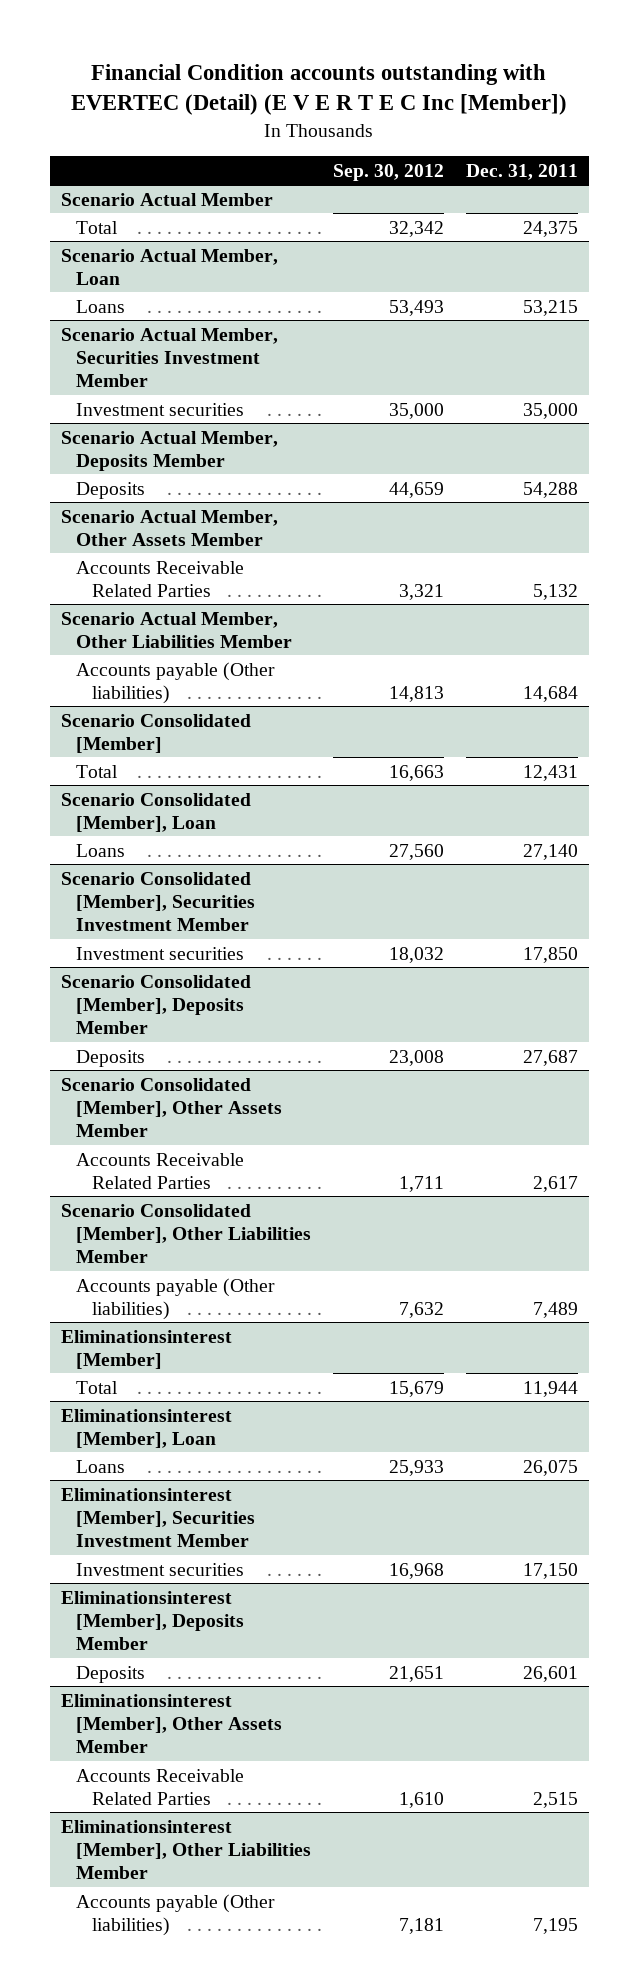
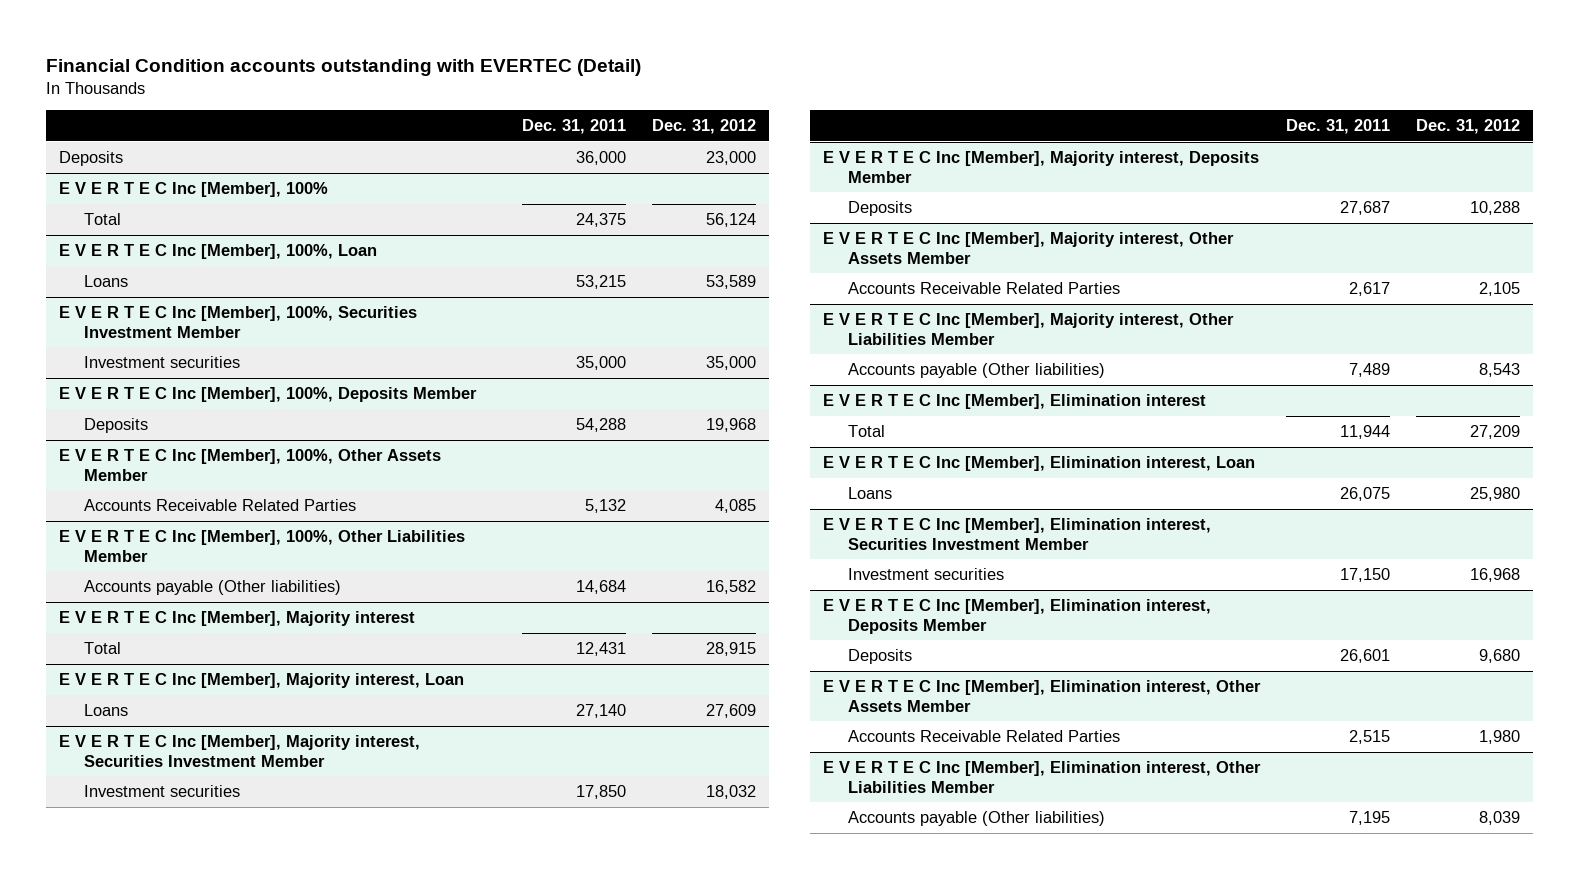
- Financial Condition accounts outstanding with EVERTEC (Detail) (E V E R T E C Inc [Member])
+ Financial Condition accounts outstanding with EVERTEC (Detail)
- | Sep. 30, 2012 | Dec. 31, 2011
+ | Dec. 31, 2011 | Dec. 31, 2012
- Scenario Actual Member
+ Deposits | 36,000 | 23,000
+ E V E R T E C Inc [Member], 100%
- Scenario Actual Member, Loan
+ E V E R T E C Inc [Member], 100%, Loan
- Scenario Actual Member, Securities Investment Member
+ E V E R T E C Inc [Member], 100%, Securities Investment Member
- Scenario Actual Member, Deposits Member
+ E V E R T E C Inc [Member], 100%, Deposits Member
- Scenario Actual Member, Other Assets Member
+ E V E R T E C Inc [Member], 100%, Other Assets Member
- Scenario Actual Member, Other Liabilities Member
+ E V E R T E C Inc [Member], 100%, Other Liabilities Member
- Scenario Consolidated [Member]
+ E V E R T E C Inc [Member], Majority interest
- Scenario Consolidated [Member], Loan
+ E V E R T E C Inc [Member], Majority interest, Loan
- Scenario Consolidated [Member], Securities Investment Member
+ E V E R T E C Inc [Member], Majority interest, Securities Investment Member
- Scenario Consolidated [Member], Deposits Member
+ E V E R T E C Inc [Member], Majority interest, Deposits Member
- Scenario Consolidated [Member], Other Assets Member
+ E V E R T E C Inc [Member], Majority interest, Other Assets Member
- Scenario Consolidated [Member], Other Liabilities Member
+ E V E R T E C Inc [Member], Majority interest, Other Liabilities Member
- Eliminationsinterest [Member]
+ E V E R T E C Inc [Member], Elimination interest
- Eliminationsinterest [Member], Loan
+ E V E R T E C Inc [Member], Elimination interest, Loan
- Eliminationsinterest [Member], Securities Investment Member
+ E V E R T E C Inc [Member], Elimination interest, Securities Investment Member
- Eliminationsinterest [Member], Deposits Member
+ E V E R T E C Inc [Member], Elimination interest, Deposits Member
- Eliminationsinterest [Member], Other Assets Member
+ E V E R T E C Inc [Member], Elimination interest, Other Assets Member
- Eliminationsinterest [Member], Other Liabilities Member
+ E V E R T E C Inc [Member], Elimination interest, Other Liabilities Member

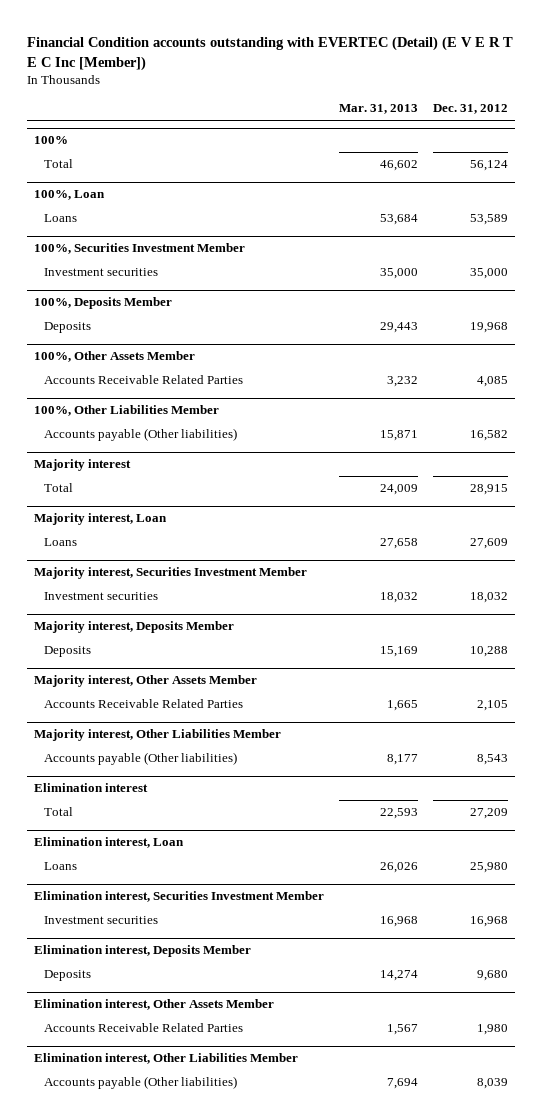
- Financial Condition accounts outstanding with EVERTEC (Detail)
+ Financial Condition accounts outstanding with EVERTEC (Detail) (E V E R T E C Inc [Member])
- | Dec. 31, 2011 | Dec. 31, 2012
+ | Mar. 31, 2013 | Dec. 31, 2012
- Deposits | 36,000 | 23,000
- E V E R T E C Inc [Member], 100%
+ 100%
- E V E R T E C Inc [Member], 100%, Loan
+ 100%, Loan
- E V E R T E C Inc [Member], 100%, Securities Investment Member
+ 100%, Securities Investment Member
- E V E R T E C Inc [Member], 100%, Deposits Member
+ 100%, Deposits Member
- E V E R T E C Inc [Member], 100%, Other Assets Member
+ 100%, Other Assets Member
- E V E R T E C Inc [Member], 100%, Other Liabilities Member
+ 100%, Other Liabilities Member
- E V E R T E C Inc [Member], Majority interest
+ Majority interest
- E V E R T E C Inc [Member], Majority interest, Loan
+ Majority interest, Loan
- E V E R T E C Inc [Member], Majority interest, Securities Investment Member
+ Majority interest, Securities Investment Member
- E V E R T E C Inc [Member], Majority interest, Deposits Member
+ Majority interest, Deposits Member
- E V E R T E C Inc [Member], Majority interest, Other Assets Member
+ Majority interest, Other Assets Member
- E V E R T E C Inc [Member], Majority interest, Other Liabilities Member
+ Majority interest, Other Liabilities Member
- E V E R T E C Inc [Member], Elimination interest
+ Elimination interest
- E V E R T E C Inc [Member], Elimination interest, Loan
+ Elimination interest, Loan
- E V E R T E C Inc [Member], Elimination interest, Securities Investment Member
+ Elimination interest, Securities Investment Member
- E V E R T E C Inc [Member], Elimination interest, Deposits Member
+ Elimination interest, Deposits Member
- E V E R T E C Inc [Member], Elimination interest, Other Assets Member
+ Elimination interest, Other Assets Member
- E V E R T E C Inc [Member], Elimination interest, Other Liabilities Member
+ Elimination interest, Other Liabilities Member

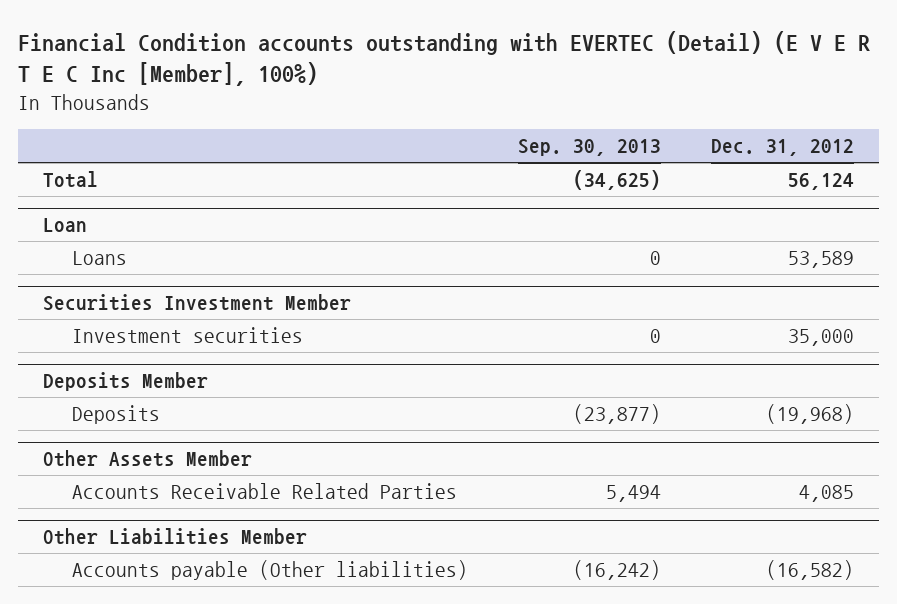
- Financial Condition accounts outstanding with EVERTEC (Detail) (E V E R T E C Inc [Member])
+ Financial Condition accounts outstanding with EVERTEC (Detail) (E V E R T E C Inc [Member], 100%)
- | Mar. 31, 2013 | Dec. 31, 2012
+ | Sep. 30, 2013 | Dec. 31, 2012
- 100%
- 100%, Loan
+ Loan
- 100%, Securities Investment Member
+ Securities Investment Member
- 100%, Deposits Member
- Deposits | 29,443 | 19,968
- 100%, Other Assets Member
+ Deposits Member
+ Deposits | (23,877) | (19,968)
+ Other Assets Member
- 100%, Other Liabilities Member
- Accounts payable (Other liabilities) | 15,871 | 16,582
- Majority interest
- Total | 24,009 | 28,915
- Majority interest, Loan
- Loans | 27,658 | 27,609
- Majority interest, Securities Investment Member
- Investment securities | 18,032 | 18,032
- Majority interest, Deposits Member
- Deposits | 15,169 | 10,288
- Majority interest, Other Assets Member
- Accounts Receivable Related Parties | 1,665 | 2,105
- Majority interest, Other Liabilities Member
- Accounts payable (Other liabilities) | 8,177 | 8,543
- Elimination interest
- Total | 22,593 | 27,209
- Elimination interest, Loan
- Loans | 26,026 | 25,980
- Elimination interest, Securities Investment Member
- Investment securities | 16,968 | 16,968
- Elimination interest, Deposits Member
- Deposits | 14,274 | 9,680
- Elimination interest, Other Assets Member
- Accounts Receivable Related Parties | 1,567 | 1,980
- Elimination interest, Other Liabilities Member
- Accounts payable (Other liabilities) | 7,694 | 8,039
+ Other Liabilities Member
+ Accounts payable (Other liabilities) | (16,242) | (16,582)

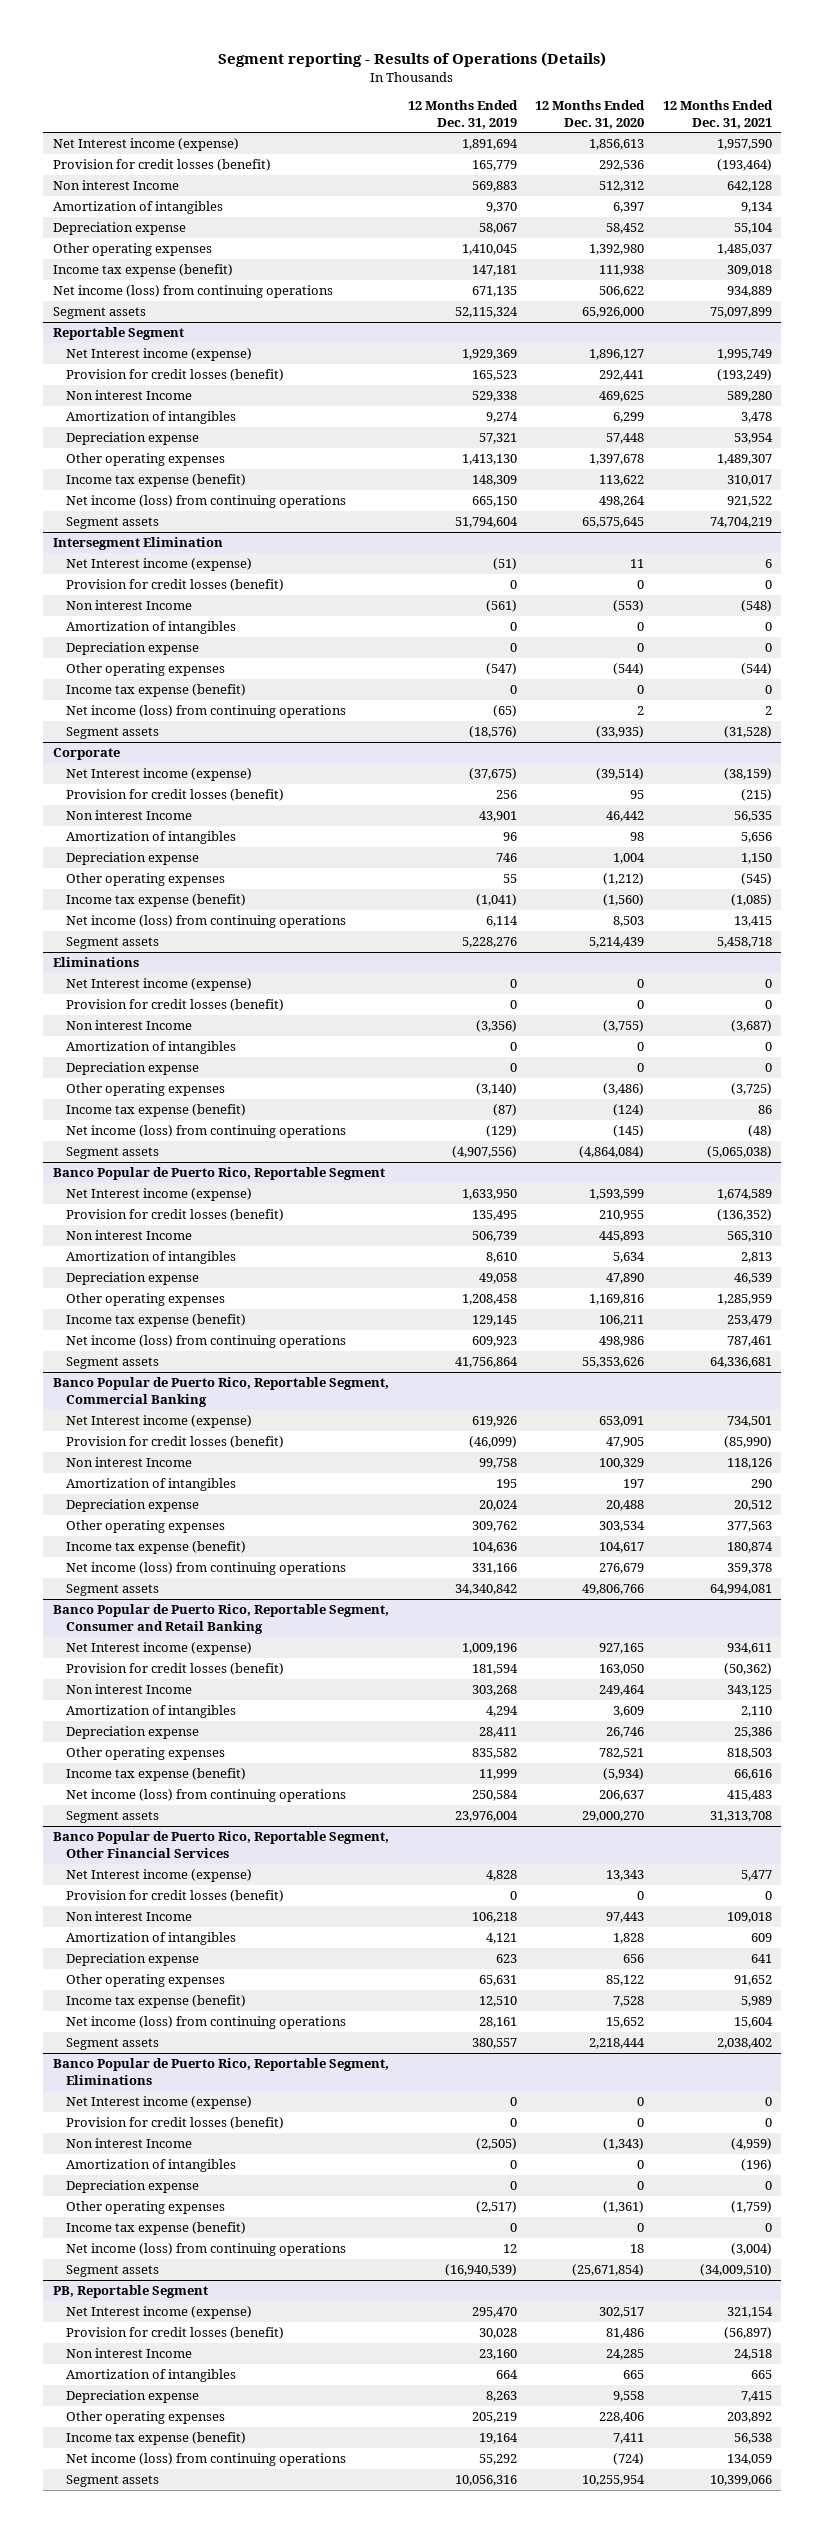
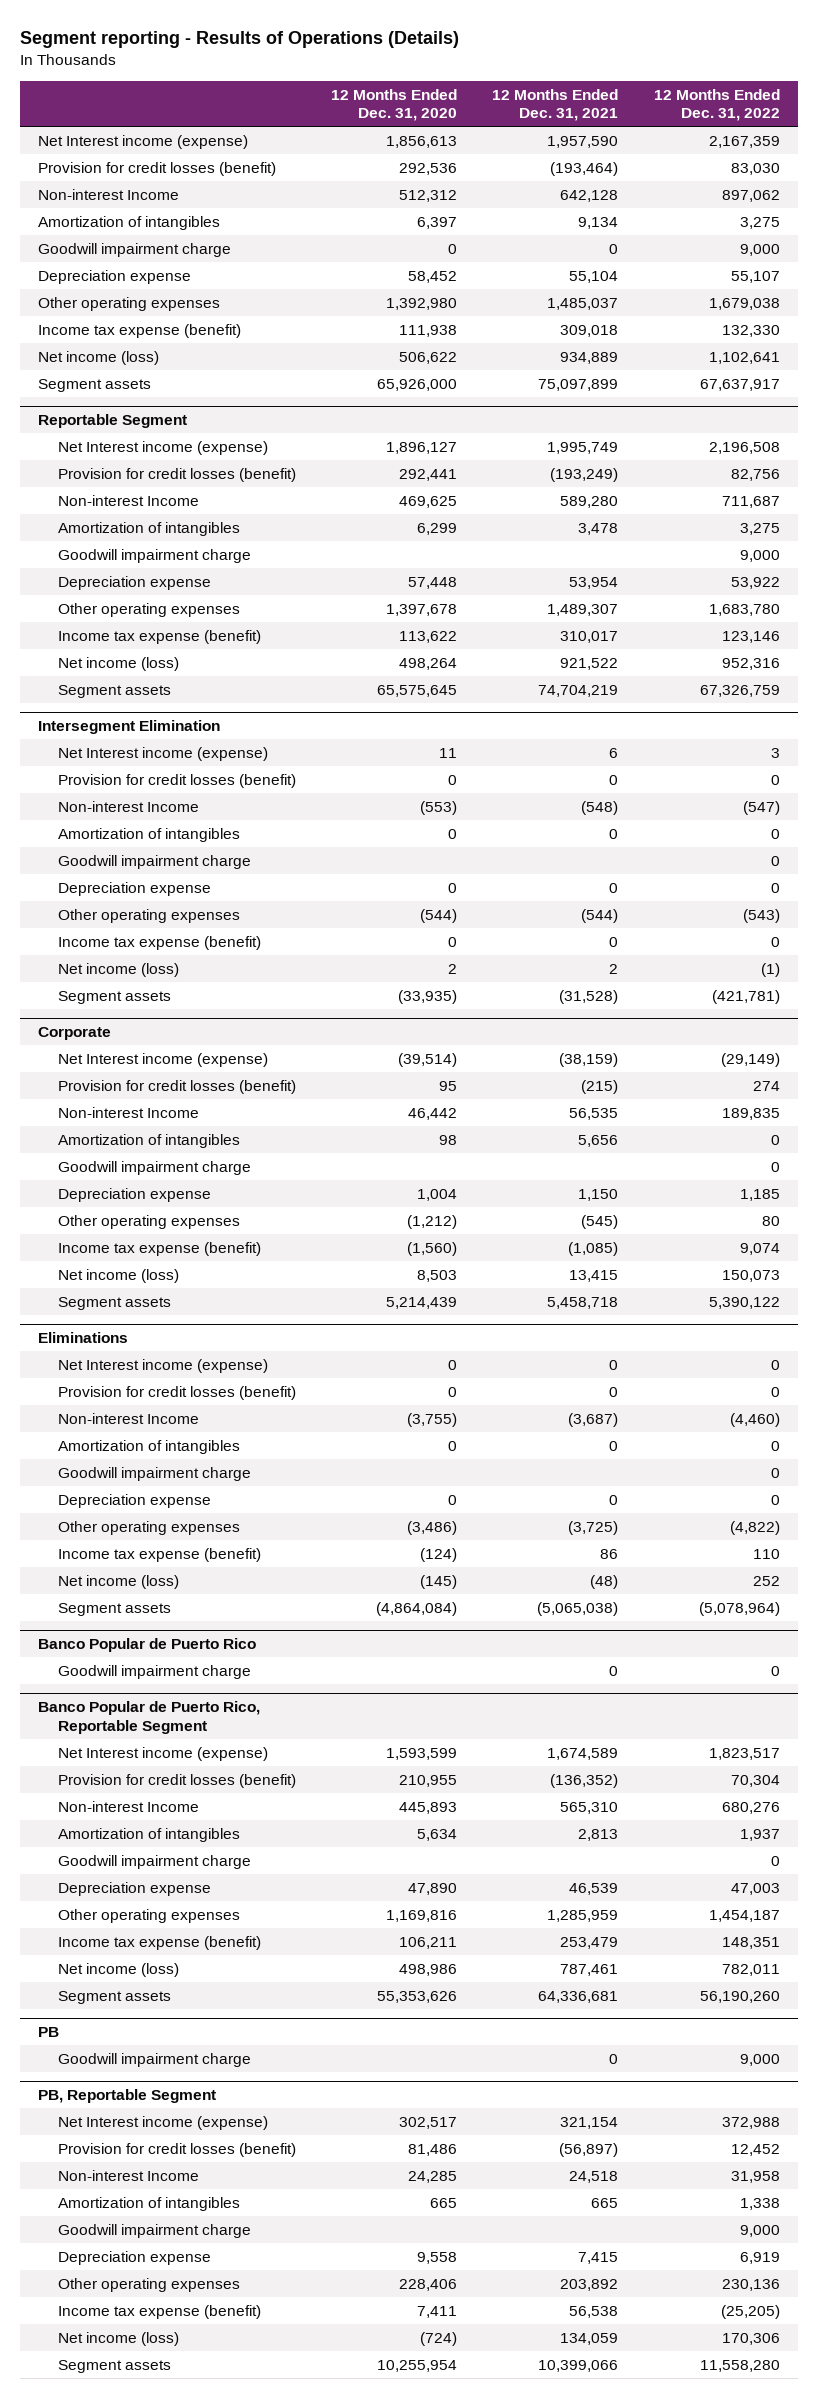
- | 12 Months Ended Dec. 31, 2019 | 12 Months Ended Dec. 31, 2020 | 12 Months Ended Dec. 31, 2021
+ | 12 Months Ended Dec. 31, 2020 | 12 Months Ended Dec. 31, 2021 | 12 Months Ended Dec. 31, 2022
- Non interest Income | 569,883 | 512,312 | 642,128
+ Non-interest Income | 512,312 | 642,128 | 897,062
+ Goodwill impairment charge | 0 | 0 | 9,000
- Net income (loss) from continuing operations | 671,135 | 506,622 | 934,889
+ Net income (loss) | 506,622 | 934,889 | 1,102,641
@ Reportable Segment
- Non interest Income | 529,338 | 469,625 | 589,280
+ Non-interest Income | 469,625 | 589,280 | 711,687
+ Goodwill impairment charge | | | 9,000
- Net income (loss) from continuing operations | 665,150 | 498,264 | 921,522
+ Net income (loss) | 498,264 | 921,522 | 952,316
@ Intersegment Elimination
- Non interest Income | (561) | (553) | (548)
+ Non-interest Income | (553) | (548) | (547)
+ Goodwill impairment charge | | | 0
- Net income (loss) from continuing operations | (65) | 2 | 2
+ Net income (loss) | 2 | 2 | (1)
@ Corporate
- Non interest Income | 43,901 | 46,442 | 56,535
+ Non-interest Income | 46,442 | 56,535 | 189,835
+ Goodwill impairment charge | | | 0
- Net income (loss) from continuing operations | 6,114 | 8,503 | 13,415
+ Net income (loss) | 8,503 | 13,415 | 150,073
@ Eliminations
- Non interest Income | (3,356) | (3,755) | (3,687)
+ Non-interest Income | (3,755) | (3,687) | (4,460)
+ Goodwill impairment charge | | | 0
- Net income (loss) from continuing operations | (129) | (145) | (48)
+ Net income (loss) | (145) | (48) | 252
+ Banco Popular de Puerto Rico
+ Goodwill impairment charge | | 0 | 0
@ Banco Popular de Puerto Rico, Reportable Segment
- Non interest Income | 506,739 | 445,893 | 565,310
+ Non-interest Income | 445,893 | 565,310 | 680,276
+ Goodwill impairment charge | | | 0
- Net income (loss) from continuing operations | 609,923 | 498,986 | 787,461
+ Net income (loss) | 498,986 | 787,461 | 782,011
- Banco Popular de Puerto Rico, Reportable Segment, Commercial Banking
- Net Interest income (expense) | 619,926 | 653,091 | 734,501
- Provision for credit losses (benefit) | (46,099) | 47,905 | (85,990)
- Non interest Income | 99,758 | 100,329 | 118,126
- Amortization of intangibles | 195 | 197 | 290
- Depreciation expense | 20,024 | 20,488 | 20,512
- Other operating expenses | 309,762 | 303,534 | 377,563
- Income tax expense (benefit) | 104,636 | 104,617 | 180,874
- Net income (loss) from continuing operations | 331,166 | 276,679 | 359,378
- Segment assets | 34,340,842 | 49,806,766 | 64,994,081
- Banco Popular de Puerto Rico, Reportable Segment, Consumer and Retail Banking
- Net Interest income (expense) | 1,009,196 | 927,165 | 934,611
- Provision for credit losses (benefit) | 181,594 | 163,050 | (50,362)
- Non interest Income | 303,268 | 249,464 | 343,125
- Amortization of intangibles | 4,294 | 3,609 | 2,110
- Depreciation expense | 28,411 | 26,746 | 25,386
- Other operating expenses | 835,582 | 782,521 | 818,503
- Income tax expense (benefit) | 11,999 | (5,934) | 66,616
- Net income (loss) from continuing operations | 250,584 | 206,637 | 415,483
- Segment assets | 23,976,004 | 29,000,270 | 31,313,708
- Banco Popular de Puerto Rico, Reportable Segment, Other Financial Services
- Net Interest income (expense) | 4,828 | 13,343 | 5,477
- Provision for credit losses (benefit) | 0 | 0 | 0
- Non interest Income | 106,218 | 97,443 | 109,018
- Amortization of intangibles | 4,121 | 1,828 | 609
- Depreciation expense | 623 | 656 | 641
- Other operating expenses | 65,631 | 85,122 | 91,652
- Income tax expense (benefit) | 12,510 | 7,528 | 5,989
- Net income (loss) from continuing operations | 28,161 | 15,652 | 15,604
- Segment assets | 380,557 | 2,218,444 | 2,038,402
- Banco Popular de Puerto Rico, Reportable Segment, Eliminations
- Net Interest income (expense) | 0 | 0 | 0
- Provision for credit losses (benefit) | 0 | 0 | 0
- Non interest Income | (2,505) | (1,343) | (4,959)
- Amortization of intangibles | 0 | 0 | (196)
- Depreciation expense | 0 | 0 | 0
- Other operating expenses | (2,517) | (1,361) | (1,759)
- Income tax expense (benefit) | 0 | 0 | 0
- Net income (loss) from continuing operations | 12 | 18 | (3,004)
- Segment assets | (16,940,539) | (25,671,854) | (34,009,510)
+ PB
+ Goodwill impairment charge | | 0 | 9,000
@ PB, Reportable Segment
- Non interest Income | 23,160 | 24,285 | 24,518
+ Non-interest Income | 24,285 | 24,518 | 31,958
+ Goodwill impairment charge | | | 9,000
- Net income (loss) from continuing operations | 55,292 | (724) | 134,059
+ Net income (loss) | (724) | 134,059 | 170,306

